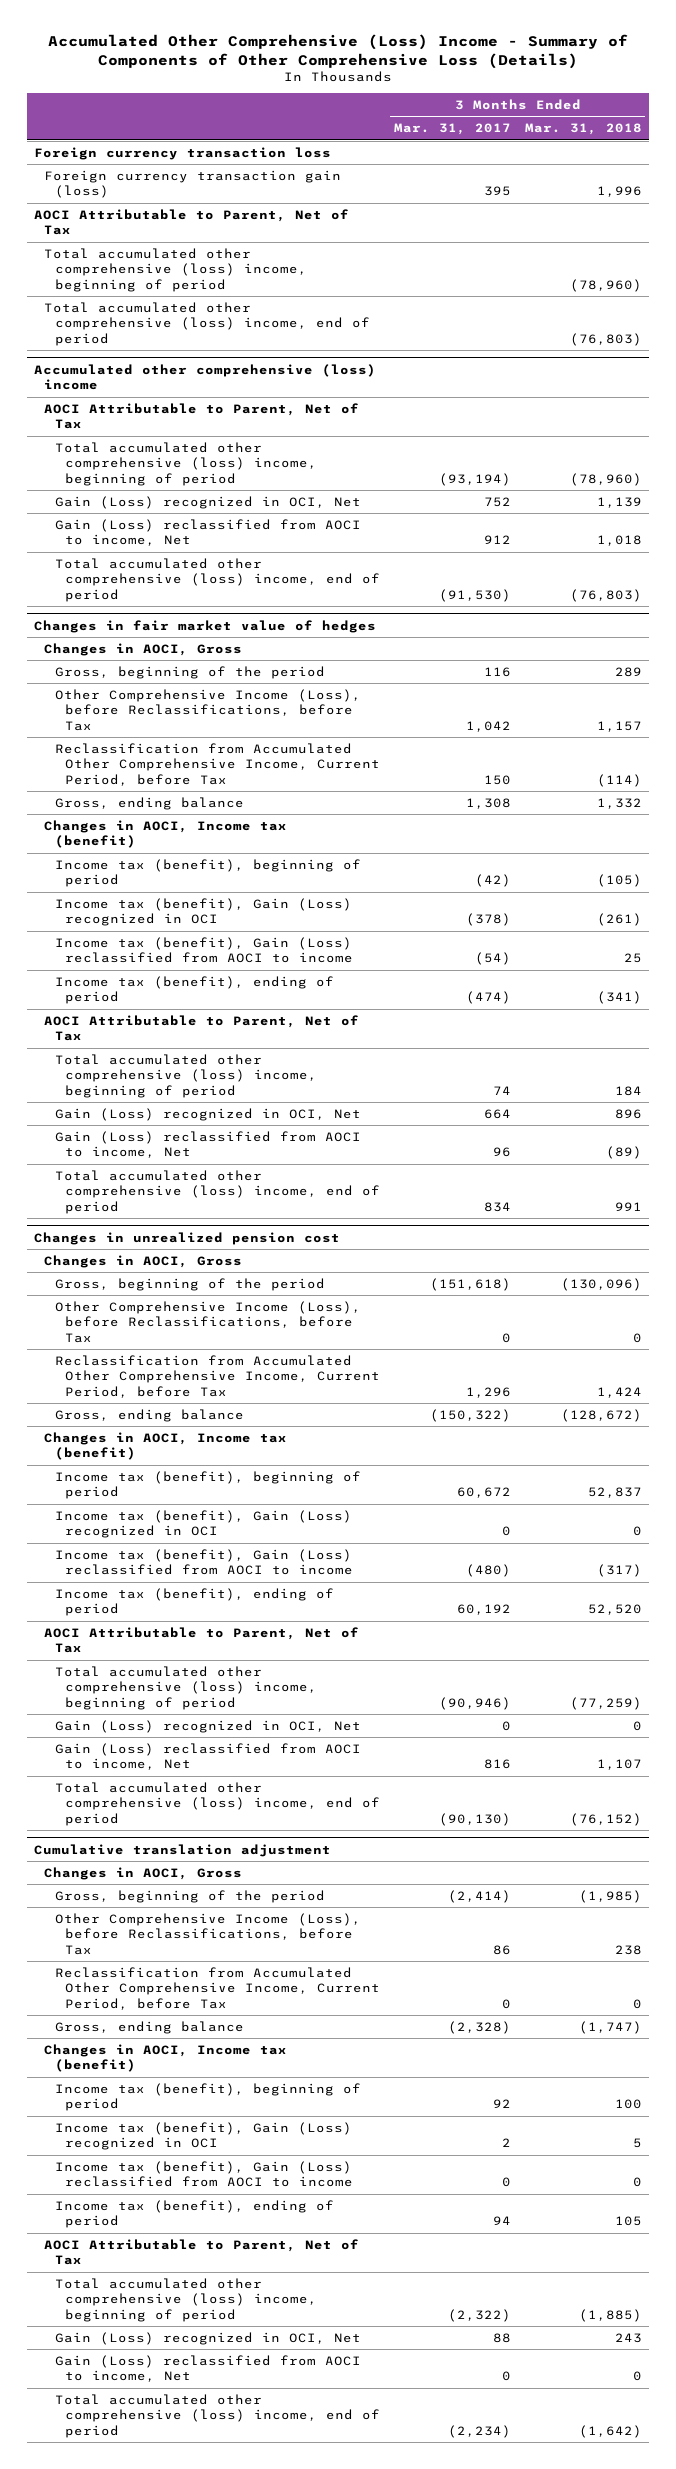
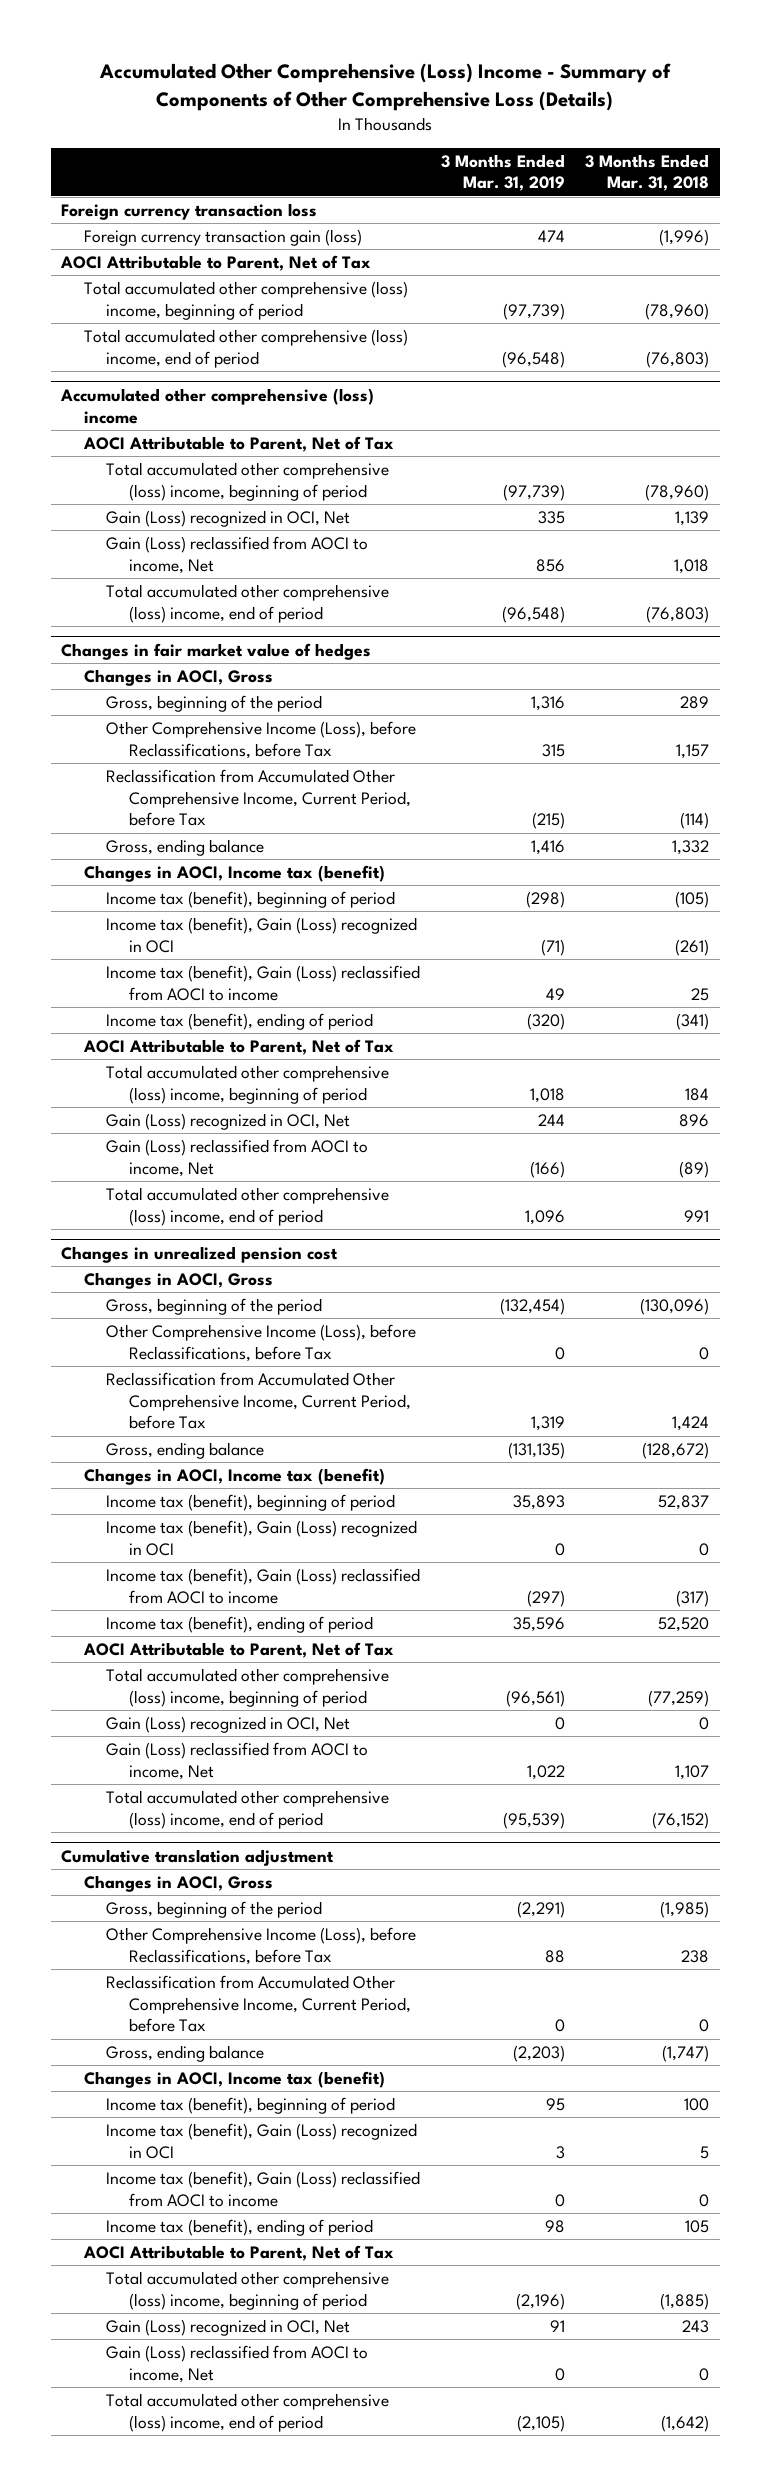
- | 3 Months Ended Mar. 31, 2017 | 3 Months Ended Mar. 31, 2018
+ | 3 Months Ended Mar. 31, 2019 | 3 Months Ended Mar. 31, 2018
- Foreign currency transaction gain (loss) | 395 | 1,996
+ Foreign currency transaction gain (loss) | 474 | (1,996)

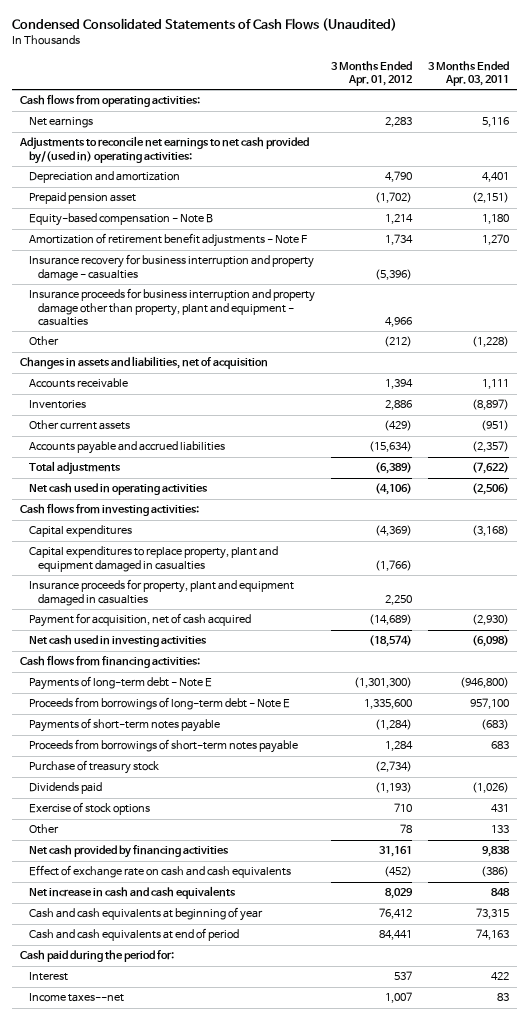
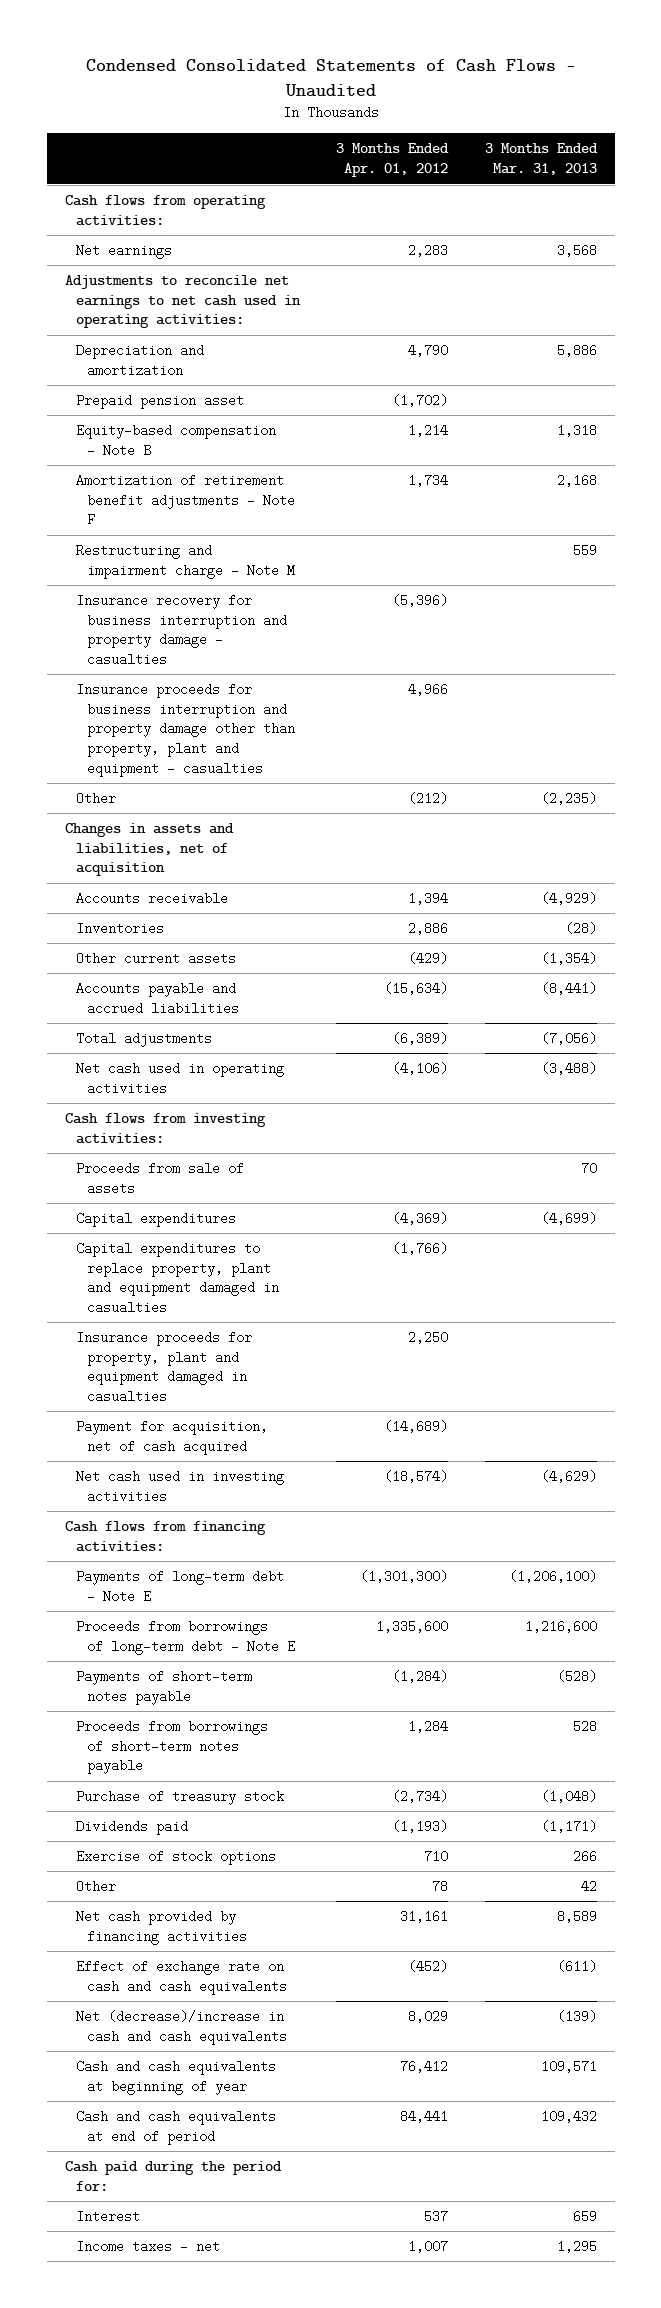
- Condensed Consolidated Statements of Cash Flows (Unaudited)
+ Condensed Consolidated Statements of Cash Flows - Unaudited
- | 3 Months Ended Apr. 01, 2012 | 3 Months Ended Apr. 03, 2011
+ | 3 Months Ended Apr. 01, 2012 | 3 Months Ended Mar. 31, 2013
- Adjustments to reconcile net earnings to net cash provided by/(used in) operating activities:
+ Adjustments to reconcile net earnings to net cash used in operating activities:
+ Restructuring and impairment charge - Note M | | 559
+ Proceeds from sale of assets | | 70
- Net increase in cash and cash equivalents | 8,029 | 848
+ Net (decrease)/increase in cash and cash equivalents | 8,029 | (139)
- Income taxes--net | 1,007 | 83
+ Income taxes - net | 1,007 | 1,295

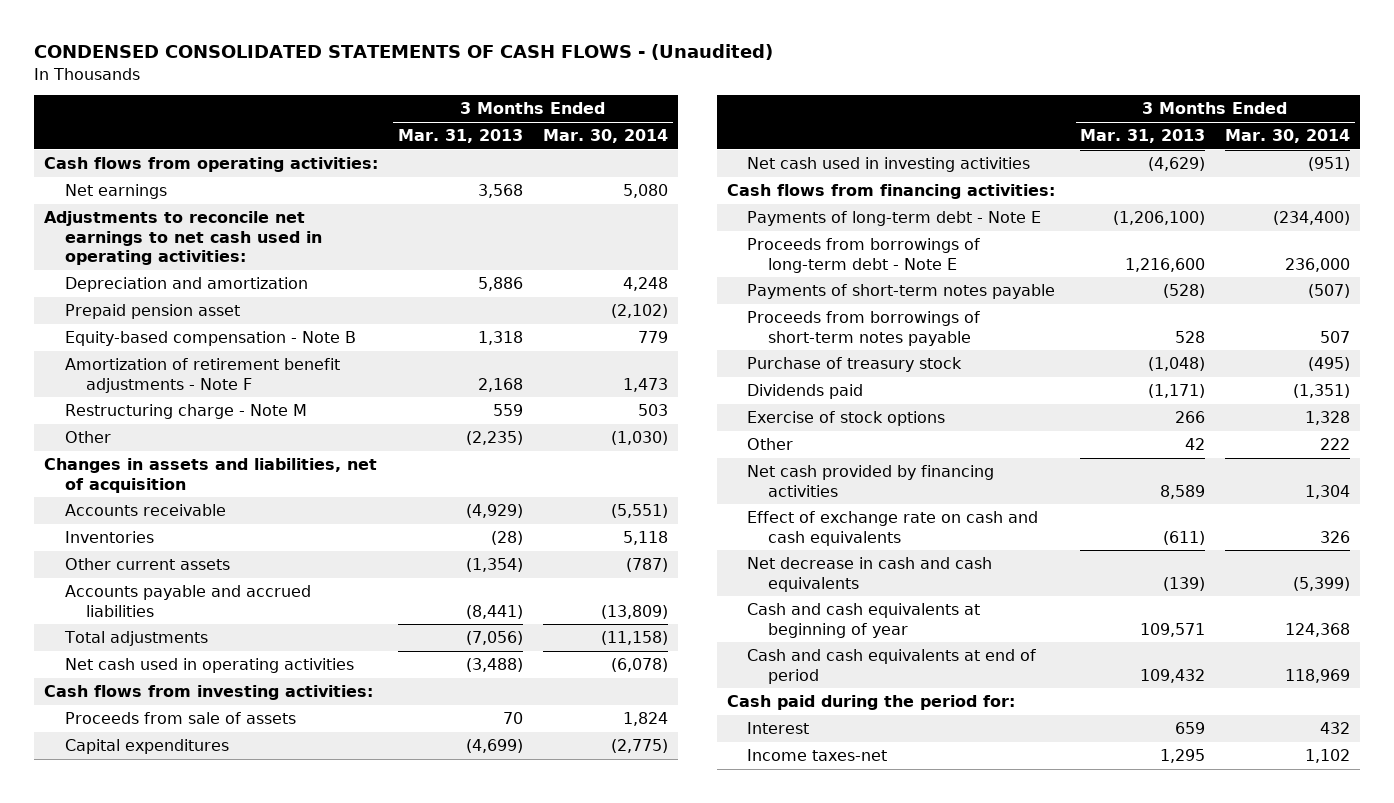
- Condensed Consolidated Statements of Cash Flows - Unaudited
+ CONDENSED CONSOLIDATED STATEMENTS OF CASH FLOWS - (Unaudited)
- | 3 Months Ended Apr. 01, 2012 | 3 Months Ended Mar. 31, 2013
+ | 3 Months Ended Mar. 31, 2013 | 3 Months Ended Mar. 30, 2014
- Restructuring and impairment charge - Note M | | 559
- Insurance recovery for business interruption and property damage - casualties | (5,396) |
- Insurance proceeds for business interruption and property damage other than property, plant and equipment - casualties | 4,966 |
+ Restructuring charge - Note M | 559 | 503
- Capital expenditures to replace property, plant and equipment damaged in casualties | (1,766) |
- Insurance proceeds for property, plant and equipment damaged in casualties | 2,250 |
- Payment for acquisition, net of cash acquired | (14,689) |
- Net (decrease)/increase in cash and cash equivalents | 8,029 | (139)
+ Net decrease in cash and cash equivalents | (139) | (5,399)
- Income taxes - net | 1,007 | 1,295
+ Income taxes-net | 1,295 | 1,102

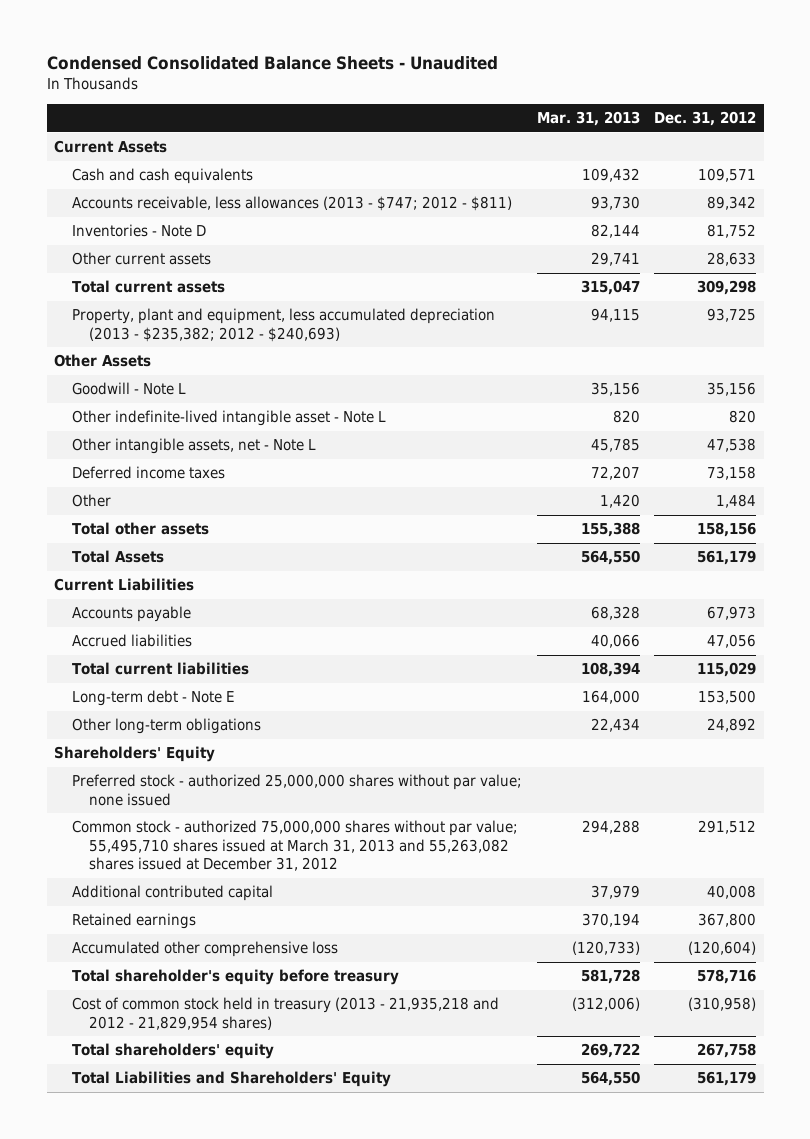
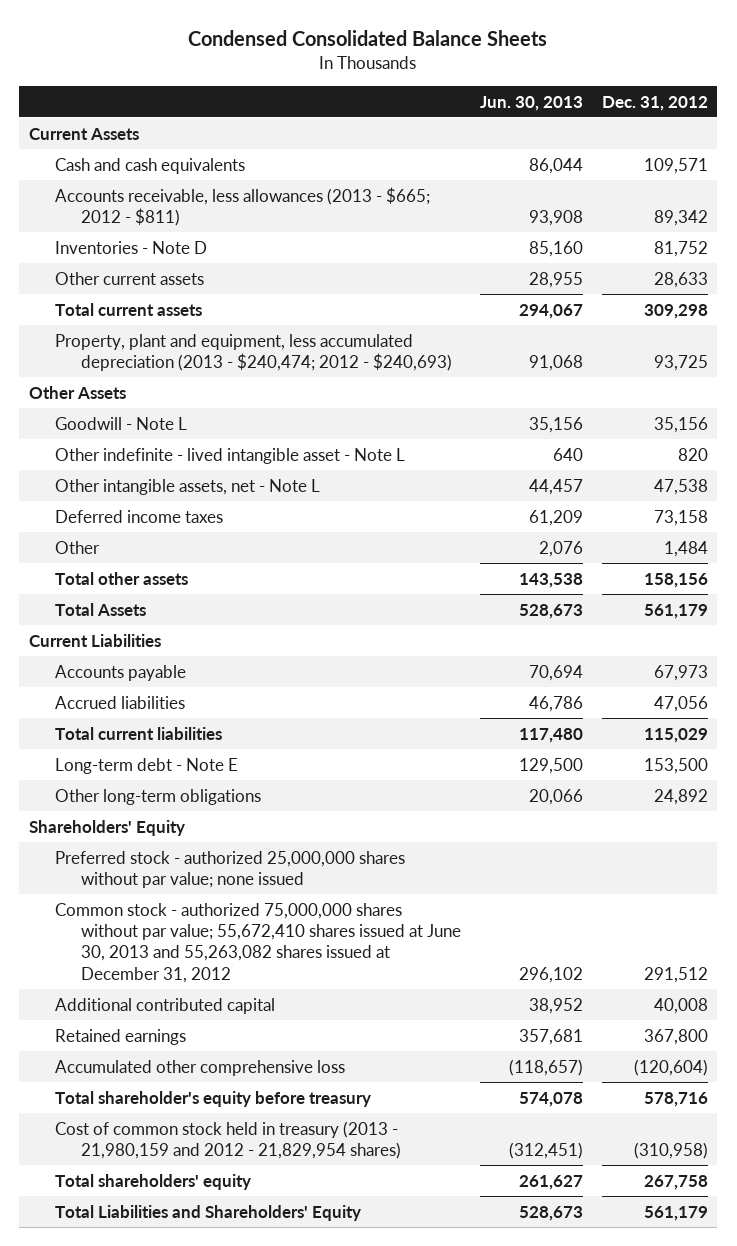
- Condensed Consolidated Balance Sheets - Unaudited
+ Condensed Consolidated Balance Sheets
- | Mar. 31, 2013 | Dec. 31, 2012
+ | Jun. 30, 2013 | Dec. 31, 2012
- Accounts receivable, less allowances (2013 - $747; 2012 - $811) | 93,730 | 89,342
+ Accounts receivable, less allowances (2013 - $665; 2012 - $811) | 93,908 | 89,342
- Property, plant and equipment, less accumulated depreciation (2013 - $235,382; 2012 - $240,693) | 94,115 | 93,725
+ Property, plant and equipment, less accumulated depreciation (2013 - $240,474; 2012 - $240,693) | 91,068 | 93,725
- Other indefinite-lived intangible asset - Note L | 820 | 820
+ Other indefinite - lived intangible asset - Note L | 640 | 820
- Common stock - authorized 75,000,000 shares without par value; 55,495,710 shares issued at March 31, 2013 and 55,263,082 shares issued at December 31, 2012 | 294,288 | 291,512
+ Common stock - authorized 75,000,000 shares without par value; 55,672,410 shares issued at June 30, 2013 and 55,263,082 shares issued at December 31, 2012 | 296,102 | 291,512
- Cost of common stock held in treasury (2013 - 21,935,218 and 2012 - 21,829,954 shares) | (312,006) | (310,958)
+ Cost of common stock held in treasury (2013 - 21,980,159 and 2012 - 21,829,954 shares) | (312,451) | (310,958)

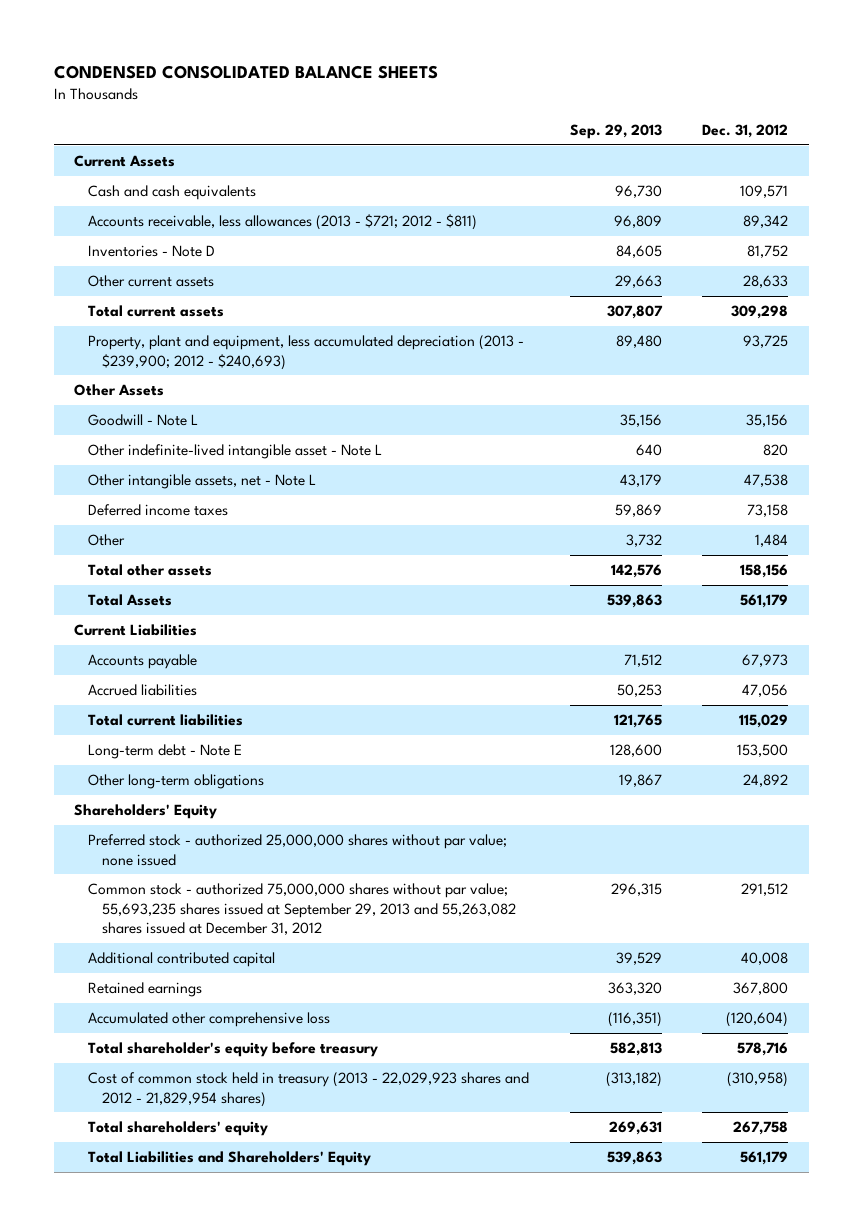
- Condensed Consolidated Balance Sheets
+ CONDENSED CONSOLIDATED BALANCE SHEETS
- | Jun. 30, 2013 | Dec. 31, 2012
+ | Sep. 29, 2013 | Dec. 31, 2012
- Accounts receivable, less allowances (2013 - $665; 2012 - $811) | 93,908 | 89,342
+ Accounts receivable, less allowances (2013 - $721; 2012 - $811) | 96,809 | 89,342
- Property, plant and equipment, less accumulated depreciation (2013 - $240,474; 2012 - $240,693) | 91,068 | 93,725
+ Property, plant and equipment, less accumulated depreciation (2013 - $239,900; 2012 - $240,693) | 89,480 | 93,725
- Other indefinite - lived intangible asset - Note L | 640 | 820
+ Other indefinite-lived intangible asset - Note L | 640 | 820
- Common stock - authorized 75,000,000 shares without par value; 55,672,410 shares issued at June 30, 2013 and 55,263,082 shares issued at December 31, 2012 | 296,102 | 291,512
+ Common stock - authorized 75,000,000 shares without par value; 55,693,235 shares issued at September 29, 2013 and 55,263,082 shares issued at December 31, 2012 | 296,315 | 291,512
- Cost of common stock held in treasury (2013 - 21,980,159 and 2012 - 21,829,954 shares) | (312,451) | (310,958)
+ Cost of common stock held in treasury (2013 - 22,029,923 shares and 2012 - 21,829,954 shares) | (313,182) | (310,958)

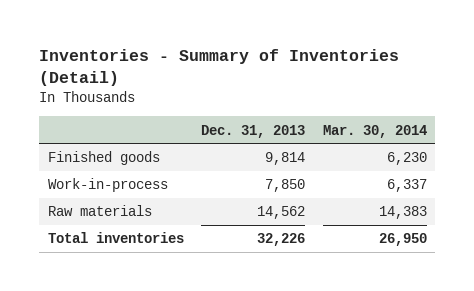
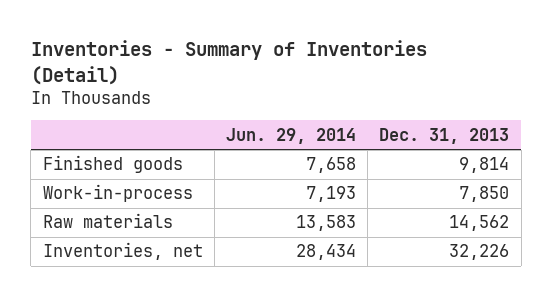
- | Dec. 31, 2013 | Mar. 30, 2014
+ | Jun. 29, 2014 | Dec. 31, 2013
- Total inventories | 32,226 | 26,950
+ Inventories, net | 28,434 | 32,226

